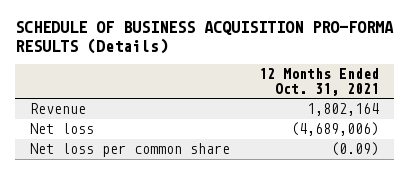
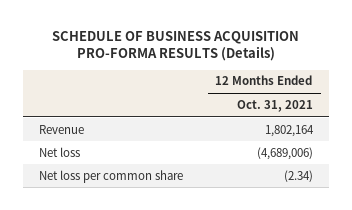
- Net loss per common share | (0.09)
+ Net loss per common share | (2.34)

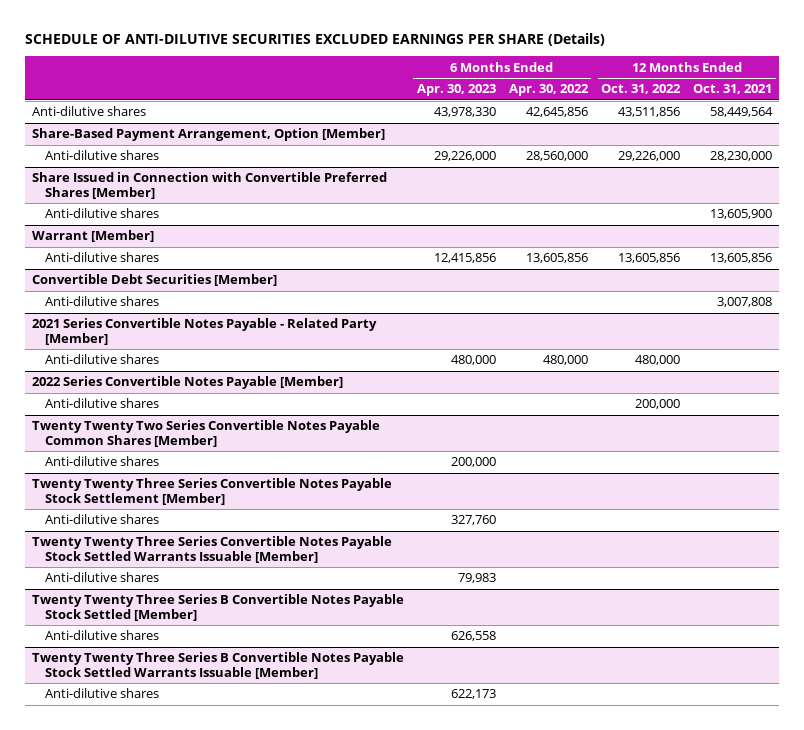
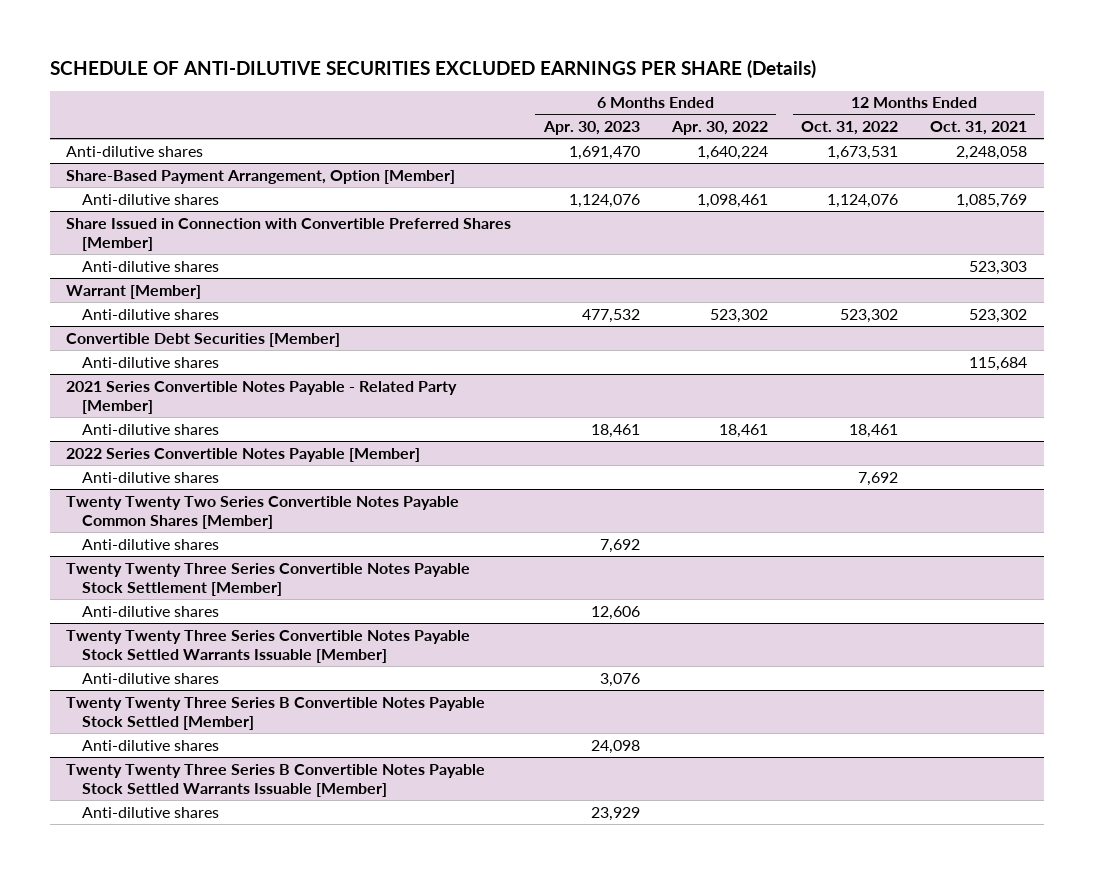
- Anti-dilutive shares | 43,978,330 | 42,645,856 | 43,511,856 | 58,449,564
+ Anti-dilutive shares | 1,691,470 | 1,640,224 | 1,673,531 | 2,248,058
@ Share-Based Payment Arrangement, Option [Member]
- Anti-dilutive shares | 29,226,000 | 28,560,000 | 29,226,000 | 28,230,000
+ Anti-dilutive shares | 1,124,076 | 1,098,461 | 1,124,076 | 1,085,769
@ Share Issued in Connection with Convertible Preferred Shares [Member]
- Anti-dilutive shares | | | | 13,605,900
+ Anti-dilutive shares | | | | 523,303
@ Warrant [Member]
- Anti-dilutive shares | 12,415,856 | 13,605,856 | 13,605,856 | 13,605,856
+ Anti-dilutive shares | 477,532 | 523,302 | 523,302 | 523,302
@ Convertible Debt Securities [Member]
- Anti-dilutive shares | | | | 3,007,808
+ Anti-dilutive shares | | | | 115,684
@ 2021 Series Convertible Notes Payable - Related Party [Member]
- Anti-dilutive shares | 480,000 | 480,000 | 480,000 |
+ Anti-dilutive shares | 18,461 | 18,461 | 18,461 |
@ 2022 Series Convertible Notes Payable [Member]
- Anti-dilutive shares | | | 200,000 |
+ Anti-dilutive shares | | | 7,692 |
@ Twenty Twenty Two Series Convertible Notes Payable Common Shares [Member]
- Anti-dilutive shares | 200,000 | | |
+ Anti-dilutive shares | 7,692 | | |
@ Twenty Twenty Three Series Convertible Notes Payable Stock Settlement [Member]
- Anti-dilutive shares | 327,760 | | |
+ Anti-dilutive shares | 12,606 | | |
@ Twenty Twenty Three Series Convertible Notes Payable Stock Settled Warrants Issuable [Member]
- Anti-dilutive shares | 79,983 | | |
+ Anti-dilutive shares | 3,076 | | |
@ Twenty Twenty Three Series B Convertible Notes Payable Stock Settled [Member]
- Anti-dilutive shares | 626,558 | | |
+ Anti-dilutive shares | 24,098 | | |
@ Twenty Twenty Three Series B Convertible Notes Payable Stock Settled Warrants Issuable [Member]
- Anti-dilutive shares | 622,173 | | |
+ Anti-dilutive shares | 23,929 | | |

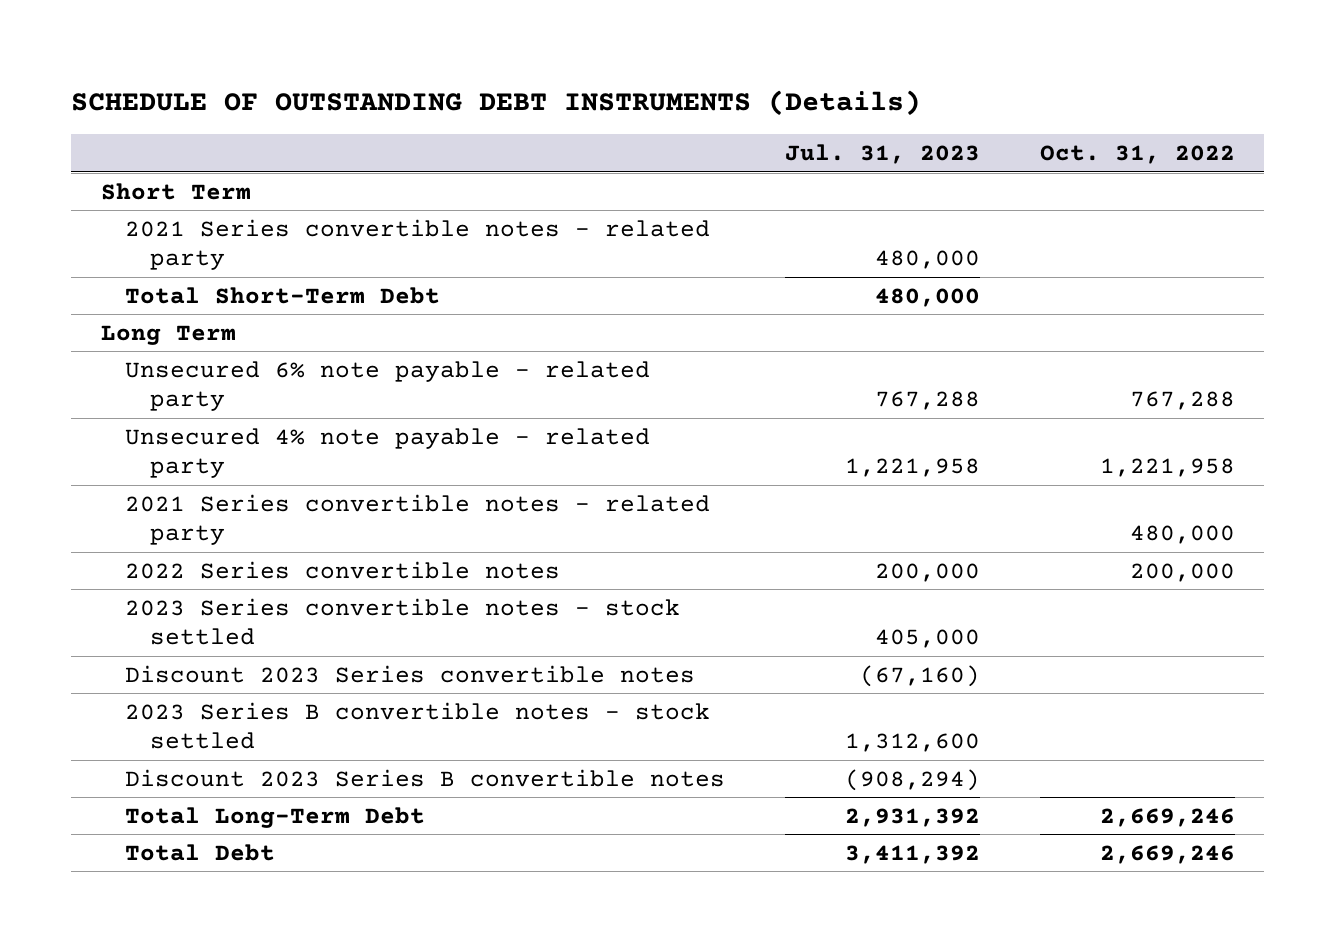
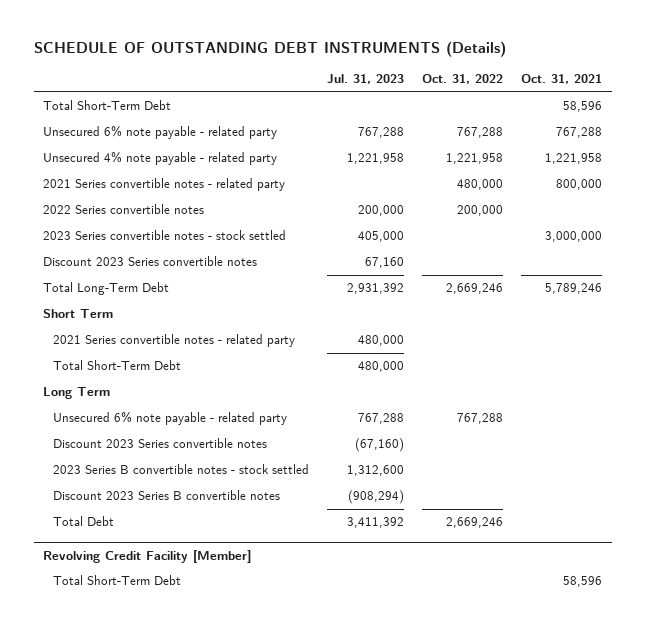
- | Jul. 31, 2023 | Oct. 31, 2022
+ | Jul. 31, 2023 | Oct. 31, 2022 | Oct. 31, 2021
+ Total Short-Term Debt | | | 58,596
+ Discount 2023 Series convertible notes | 67,160 | |
moved up: Total Long-Term Debt | 2,931,392 | 2,669,246 | 5,789,246
moved down: Short Term
moved down: 2021 Series convertible notes - related party | 480,000 | |
moved down: Total Short-Term Debt | 480,000 | |
moved down: Long Term
+ Unsecured 6% note payable - related party | 767,288 | 767,288 |
+ Revolving Credit Facility [Member]
+ Total Short-Term Debt | | | 58,596

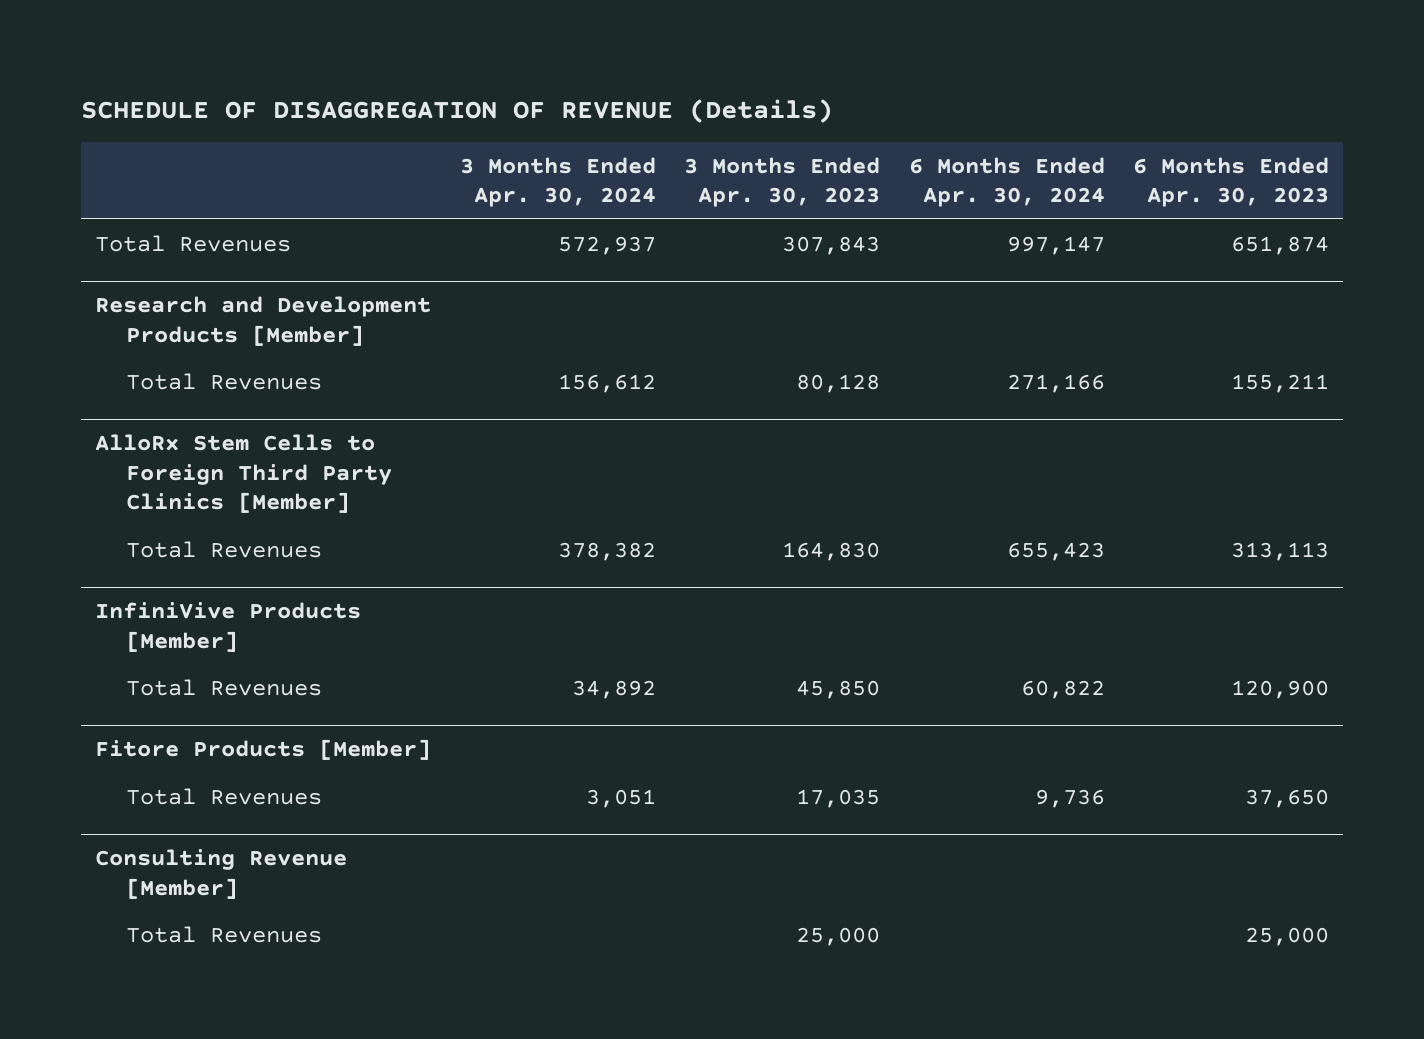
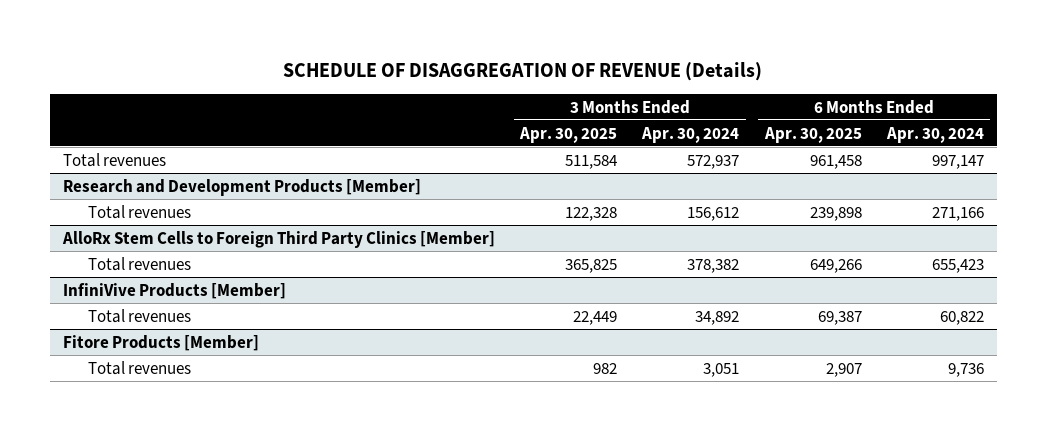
- | 3 Months Ended Apr. 30, 2024 | 3 Months Ended Apr. 30, 2023 | 6 Months Ended Apr. 30, 2024 | 6 Months Ended Apr. 30, 2023
+ | 3 Months Ended Apr. 30, 2025 | 3 Months Ended Apr. 30, 2024 | 6 Months Ended Apr. 30, 2025 | 6 Months Ended Apr. 30, 2024
- Total Revenues | 572,937 | 307,843 | 997,147 | 651,874
+ Total revenues | 511,584 | 572,937 | 961,458 | 997,147
@ Research and Development Products [Member]
- Total Revenues | 156,612 | 80,128 | 271,166 | 155,211
+ Total revenues | 122,328 | 156,612 | 239,898 | 271,166
@ AlloRx Stem Cells to Foreign Third Party Clinics [Member]
- Total Revenues | 378,382 | 164,830 | 655,423 | 313,113
+ Total revenues | 365,825 | 378,382 | 649,266 | 655,423
@ InfiniVive Products [Member]
- Total Revenues | 34,892 | 45,850 | 60,822 | 120,900
+ Total revenues | 22,449 | 34,892 | 69,387 | 60,822
@ Fitore Products [Member]
- Total Revenues | 3,051 | 17,035 | 9,736 | 37,650
- Consulting Revenue [Member]
- Total Revenues | | 25,000 | | 25,000
@ Fitore Products [Member]
+ Total revenues | 982 | 3,051 | 2,907 | 9,736

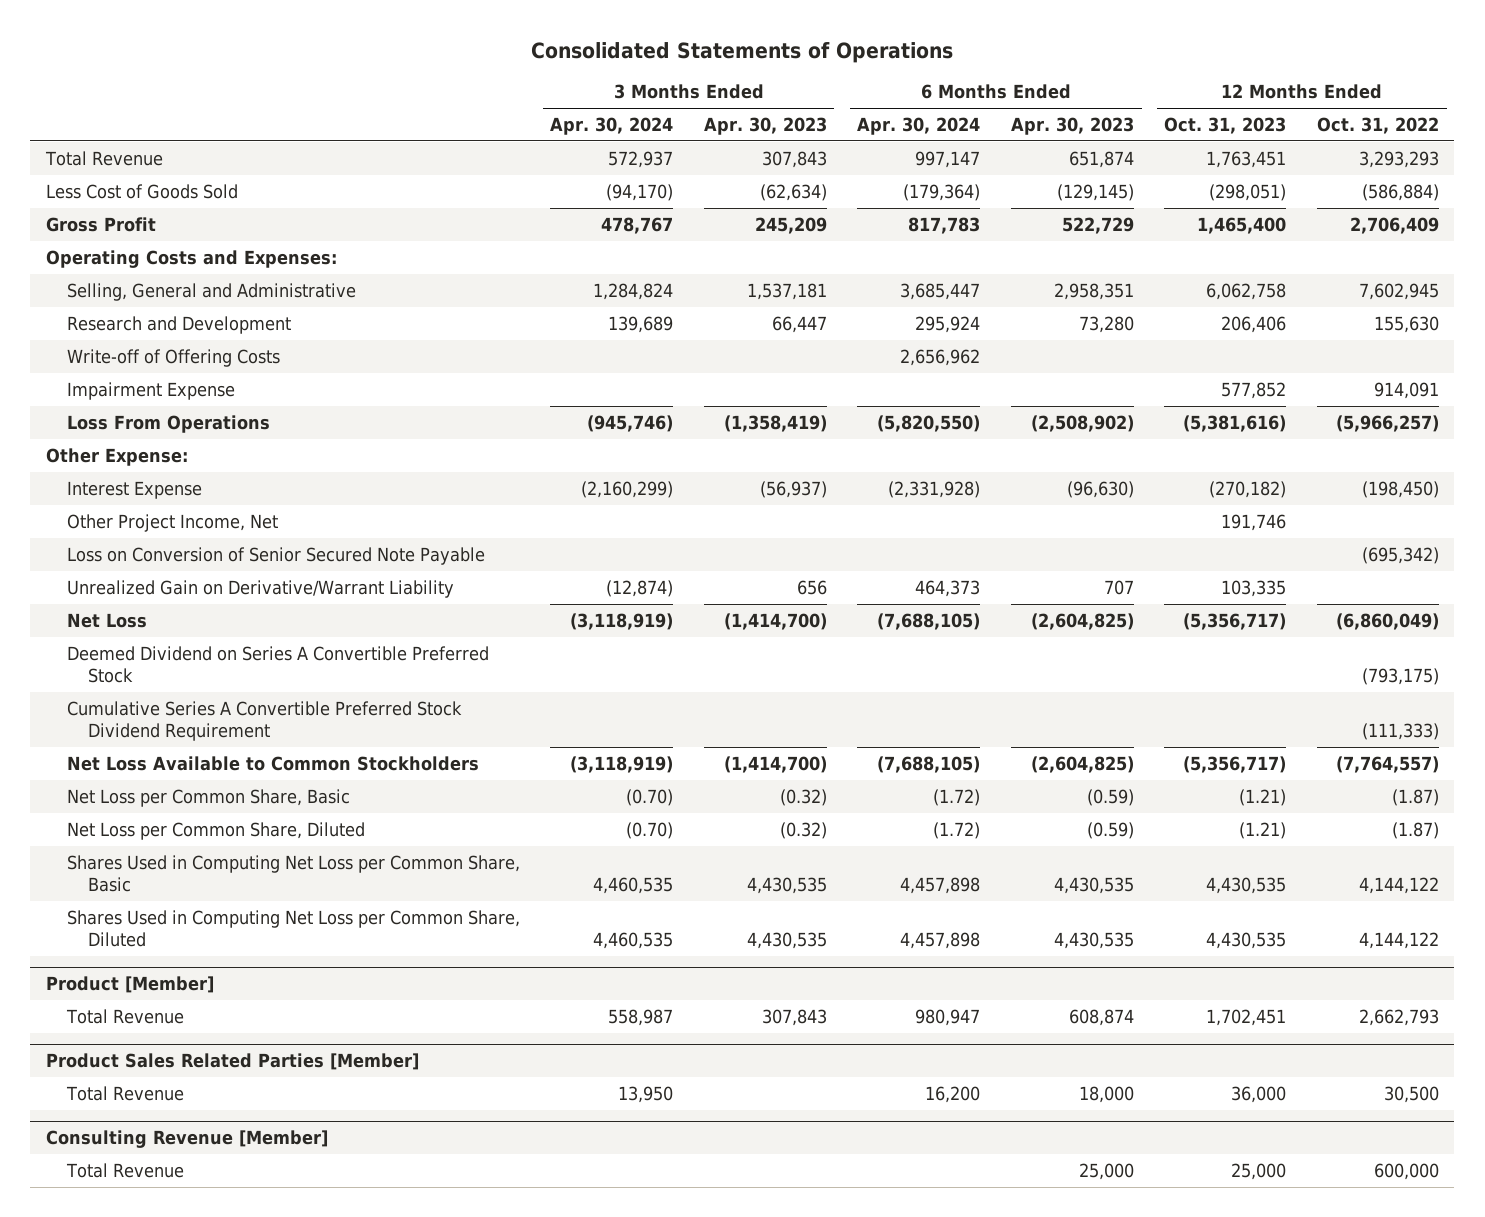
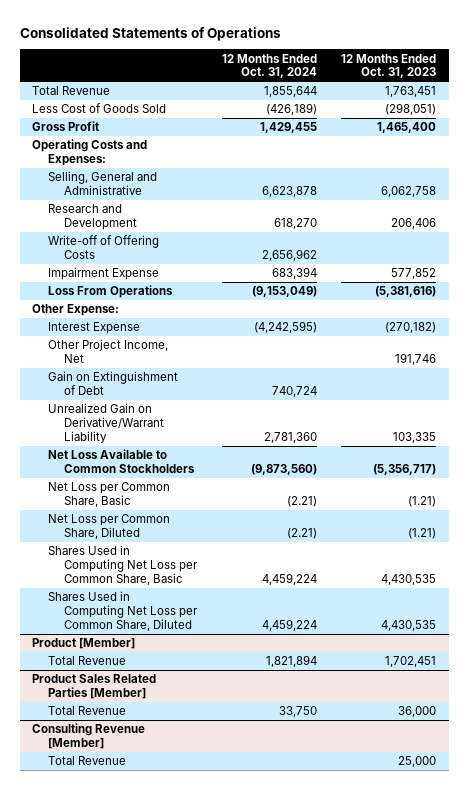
- | 3 Months Ended Apr. 30, 2024 | 3 Months Ended Apr. 30, 2023 | 6 Months Ended Apr. 30, 2024 | 6 Months Ended Apr. 30, 2023 | 12 Months Ended Oct. 31, 2023 | 12 Months Ended Oct. 31, 2022
+ | 12 Months Ended Oct. 31, 2024 | 12 Months Ended Oct. 31, 2023
- Loss on Conversion of Senior Secured Note Payable | | | | | | (695,342)
+ Gain on Extinguishment of Debt | 740,724 |
- Net Loss | (3,118,919) | (1,414,700) | (7,688,105) | (2,604,825) | (5,356,717) | (6,860,049)
- Deemed Dividend on Series A Convertible Preferred Stock | | | | | | (793,175)
- Cumulative Series A Convertible Preferred Stock Dividend Requirement | | | | | | (111,333)

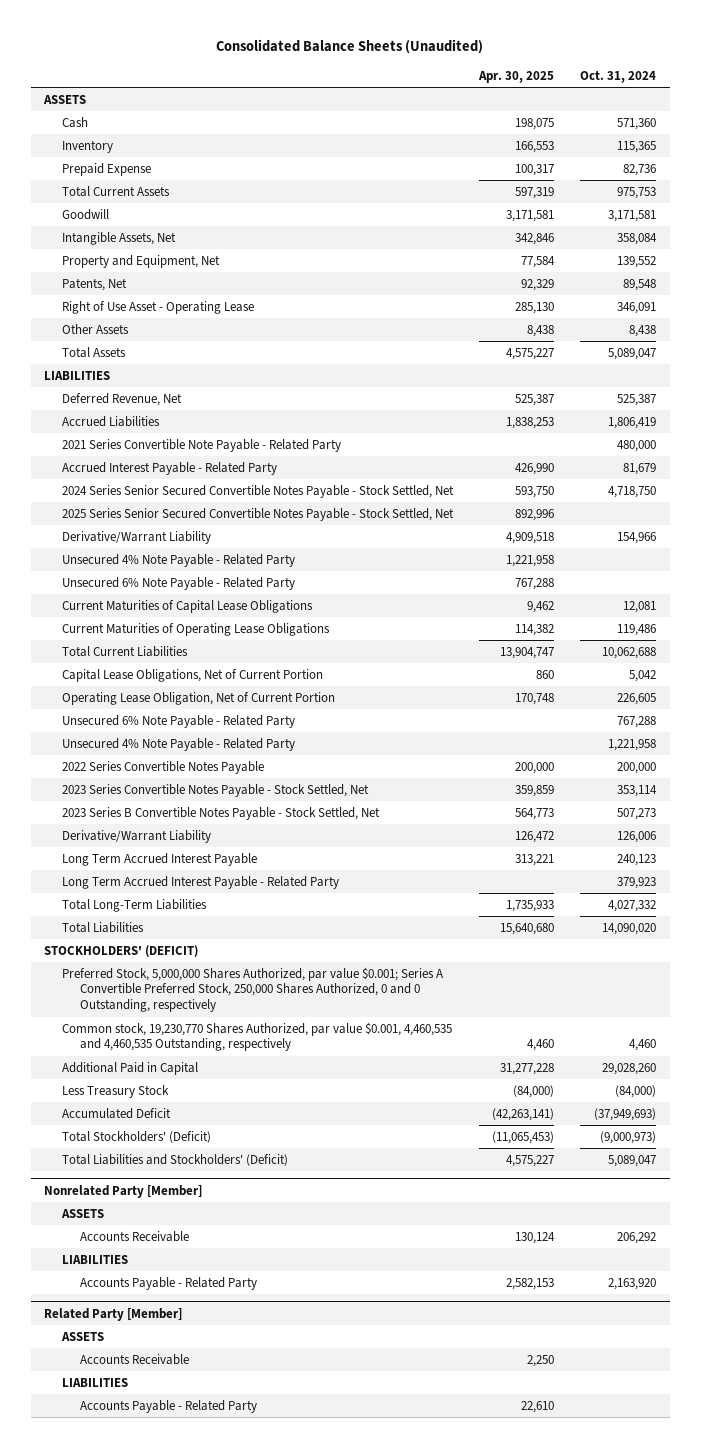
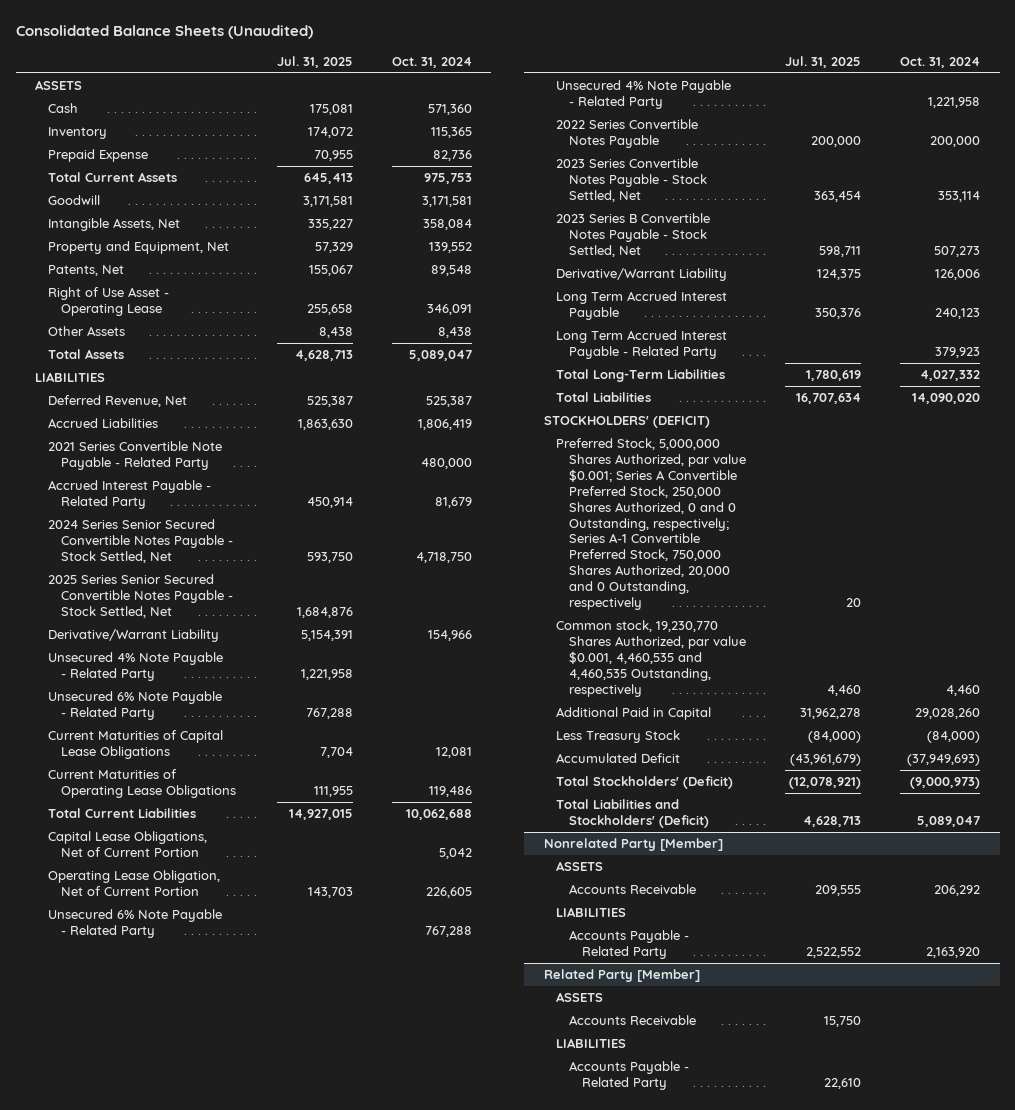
- | Apr. 30, 2025 | Oct. 31, 2024
+ | Jul. 31, 2025 | Oct. 31, 2024
- Preferred Stock, 5,000,000 Shares Authorized, par value $0.001; Series A Convertible Preferred Stock, 250,000 Shares Authorized, 0 and 0 Outstanding, respectively
+ Preferred Stock, 5,000,000 Shares Authorized, par value $0.001; Series A Convertible Preferred Stock, 250,000 Shares Authorized, 0 and 0 Outstanding, respectively; Series A-1 Convertible Preferred Stock, 750,000 Shares Authorized, 20,000 and 0 Outstanding, respectively | 20 |

